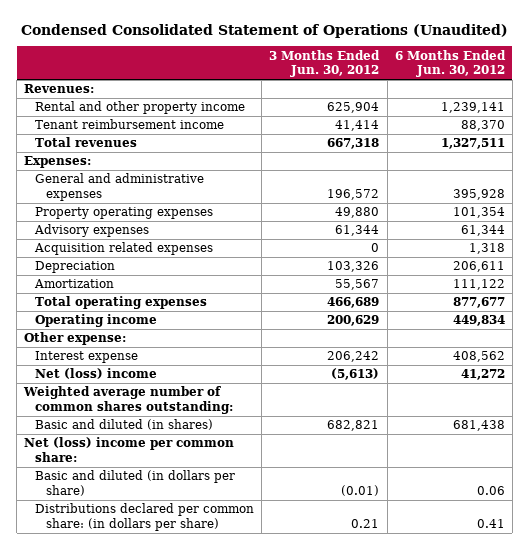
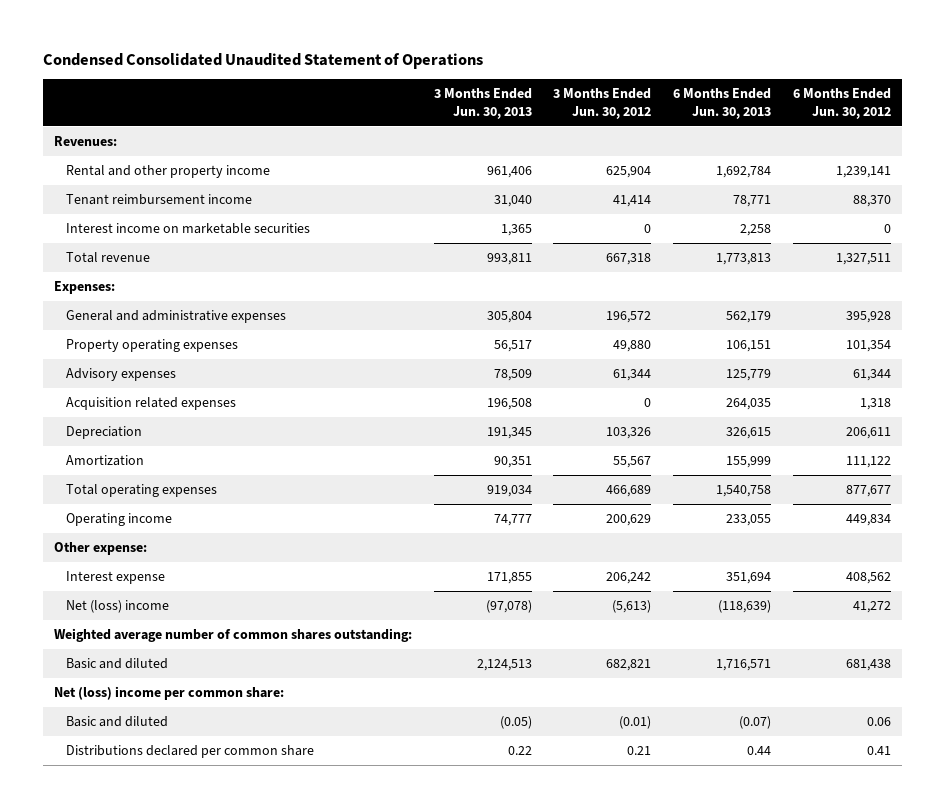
- Condensed Consolidated Statement of Operations (Unaudited)
+ Condensed Consolidated Unaudited Statement of Operations
- | 3 Months Ended Jun. 30, 2012 | 6 Months Ended Jun. 30, 2012
+ | 3 Months Ended Jun. 30, 2013 | 3 Months Ended Jun. 30, 2012 | 6 Months Ended Jun. 30, 2013 | 6 Months Ended Jun. 30, 2012
- Total revenues | 667,318 | 1,327,511
+ Interest income on marketable securities | 1,365 | 0 | 2,258 | 0
+ Total revenue | 993,811 | 667,318 | 1,773,813 | 1,327,511
- Basic and diluted (in shares) | 682,821 | 681,438
+ Basic and diluted | 2,124,513 | 682,821 | 1,716,571 | 681,438
- Basic and diluted (in dollars per share) | (0.01) | 0.06
- Distributions declared per common share: (in dollars per share) | 0.21 | 0.41
+ Basic and diluted | (0.05) | (0.01) | (0.07) | 0.06
+ Distributions declared per common share | 0.22 | 0.21 | 0.44 | 0.41

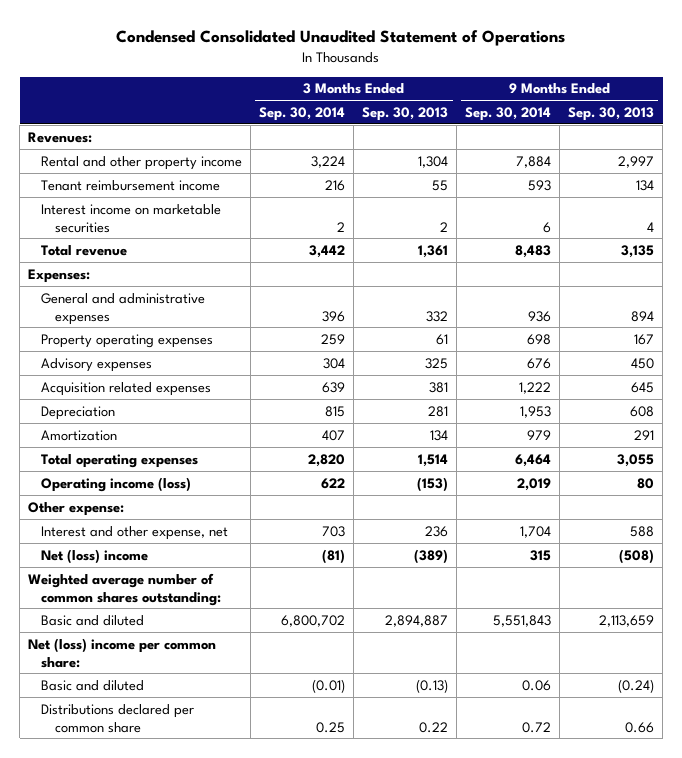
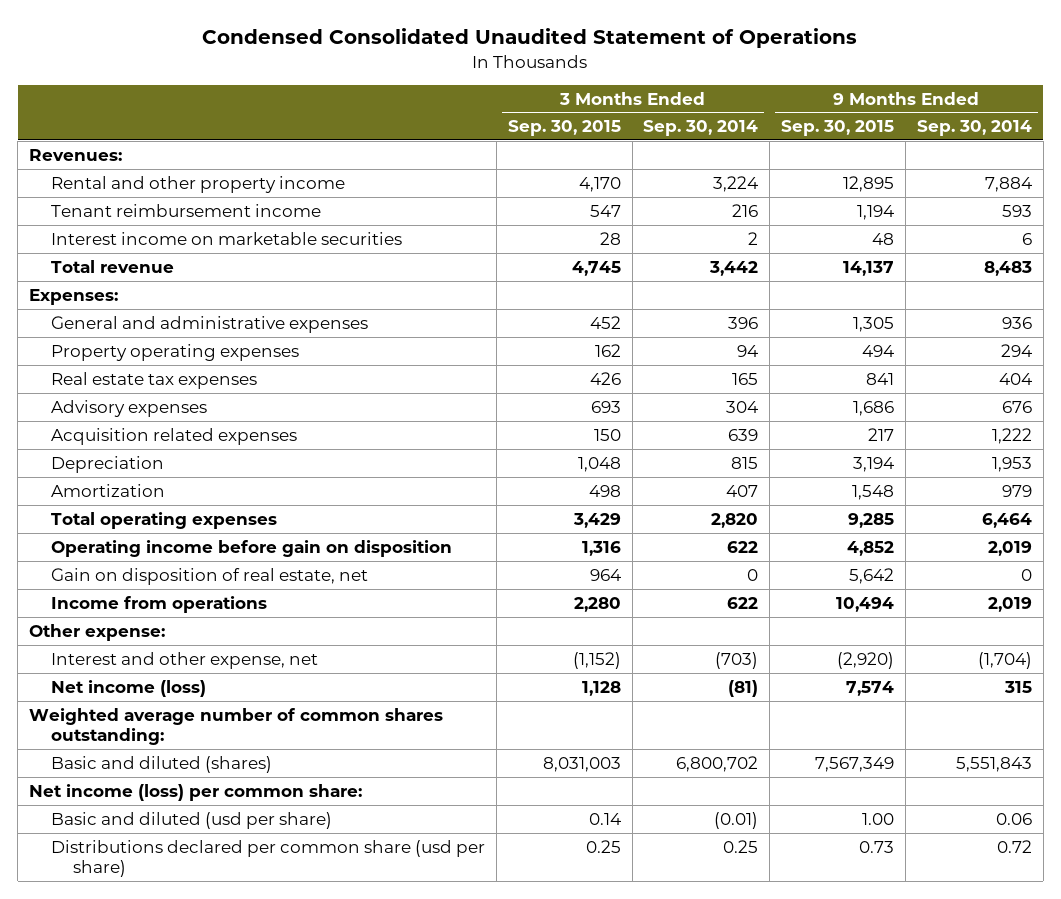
- | 3 Months Ended Sep. 30, 2014 | 3 Months Ended Sep. 30, 2013 | 9 Months Ended Sep. 30, 2014 | 9 Months Ended Sep. 30, 2013
+ | 3 Months Ended Sep. 30, 2015 | 3 Months Ended Sep. 30, 2014 | 9 Months Ended Sep. 30, 2015 | 9 Months Ended Sep. 30, 2014
- Property operating expenses | 259 | 61 | 698 | 167
+ Property operating expenses | 162 | 94 | 494 | 294
+ Real estate tax expenses | 426 | 165 | 841 | 404
- Operating income (loss) | 622 | (153) | 2,019 | 80
+ Operating income before gain on disposition | 1,316 | 622 | 4,852 | 2,019
+ Gain on disposition of real estate, net | 964 | 0 | 5,642 | 0
+ Income from operations | 2,280 | 622 | 10,494 | 2,019
- Interest and other expense, net | 703 | 236 | 1,704 | 588
- Net (loss) income | (81) | (389) | 315 | (508)
+ Interest and other expense, net | (1,152) | (703) | (2,920) | (1,704)
+ Net income (loss) | 1,128 | (81) | 7,574 | 315
- Basic and diluted | 6,800,702 | 2,894,887 | 5,551,843 | 2,113,659
- Net (loss) income per common share:
- Basic and diluted | (0.01) | (0.13) | 0.06 | (0.24)
- Distributions declared per common share | 0.25 | 0.22 | 0.72 | 0.66
+ Basic and diluted (shares) | 8,031,003 | 6,800,702 | 7,567,349 | 5,551,843
+ Net income (loss) per common share:
+ Basic and diluted (usd per share) | 0.14 | (0.01) | 1.00 | 0.06
+ Distributions declared per common share (usd per share) | 0.25 | 0.25 | 0.73 | 0.72

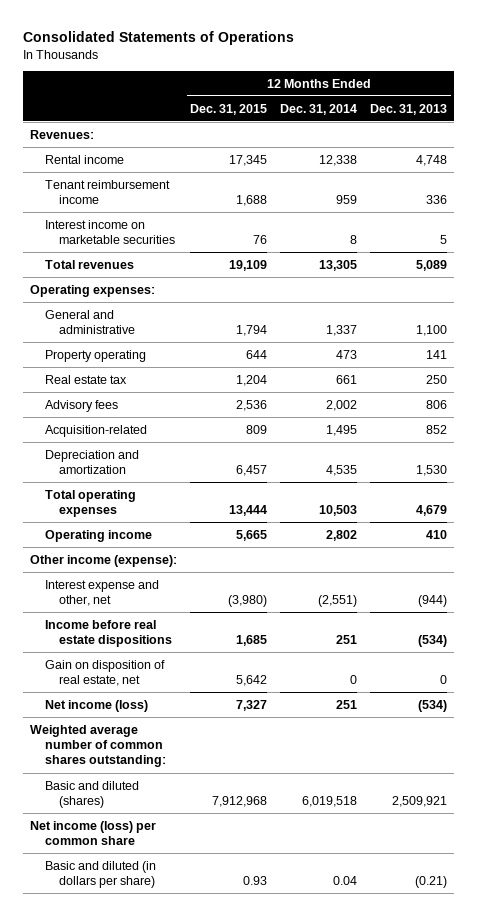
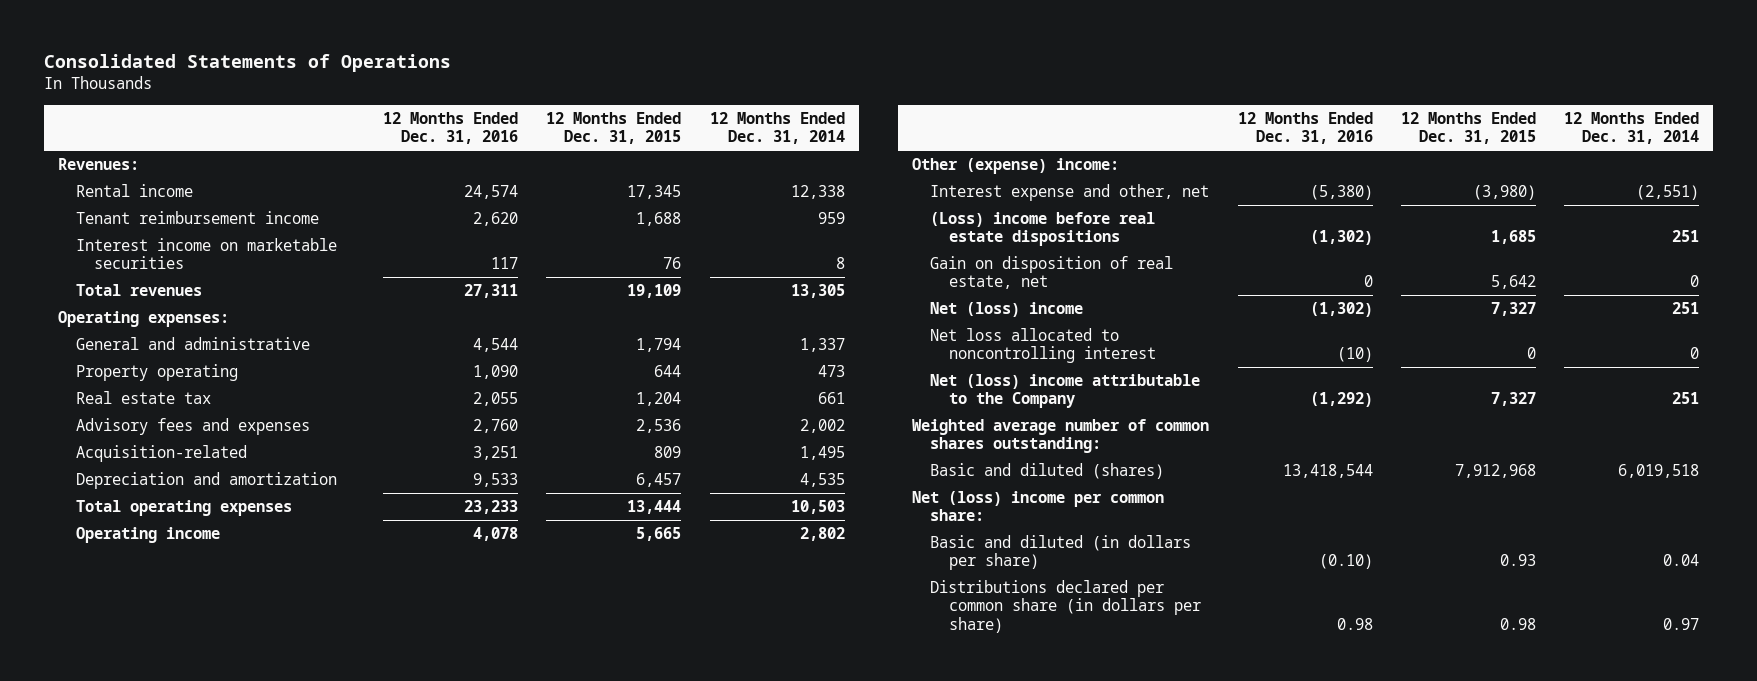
- | 12 Months Ended Dec. 31, 2015 | 12 Months Ended Dec. 31, 2014 | 12 Months Ended Dec. 31, 2013
+ | 12 Months Ended Dec. 31, 2016 | 12 Months Ended Dec. 31, 2015 | 12 Months Ended Dec. 31, 2014
- Advisory fees | 2,536 | 2,002 | 806
+ Advisory fees and expenses | 2,760 | 2,536 | 2,002
- Other income (expense):
+ Other (expense) income:
- Income before real estate dispositions | 1,685 | 251 | (534)
+ (Loss) income before real estate dispositions | (1,302) | 1,685 | 251
- Net income (loss) | 7,327 | 251 | (534)
+ Net (loss) income | (1,302) | 7,327 | 251
+ Net loss allocated to noncontrolling interest | (10) | 0 | 0
+ Net (loss) income attributable to the Company | (1,292) | 7,327 | 251
- Net income (loss) per common share
+ Net (loss) income per common share:
+ Distributions declared per common share (in dollars per share) | 0.98 | 0.98 | 0.97

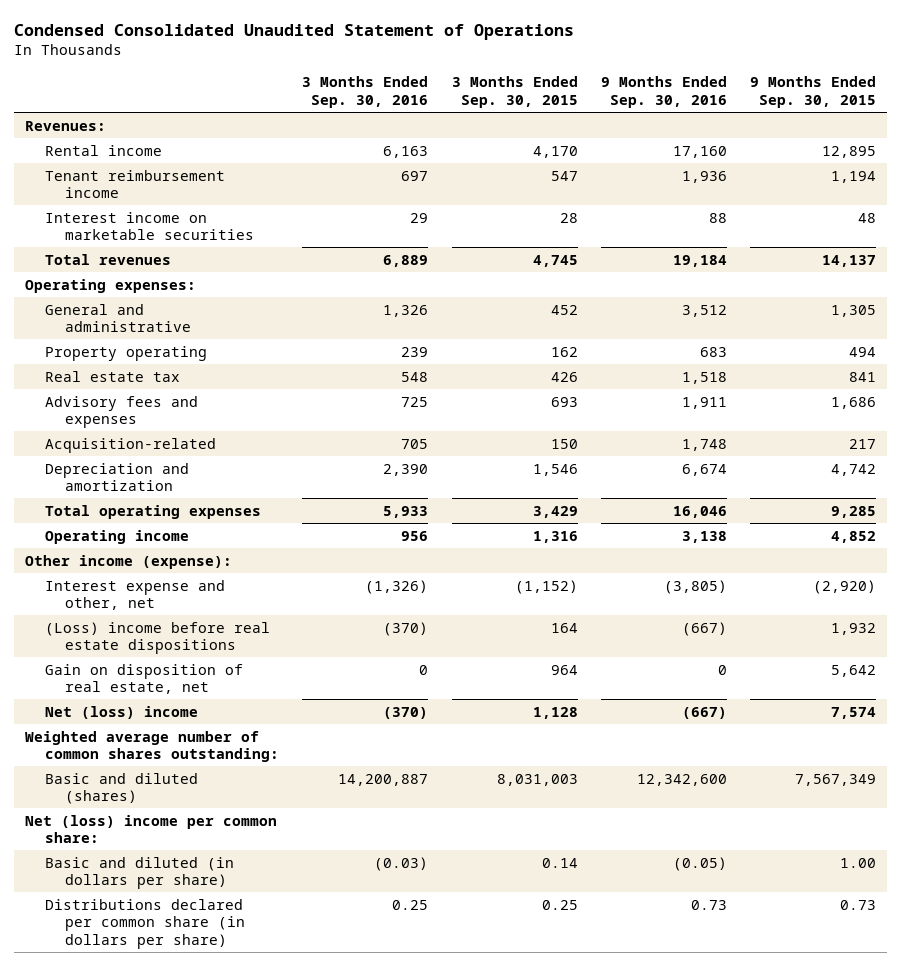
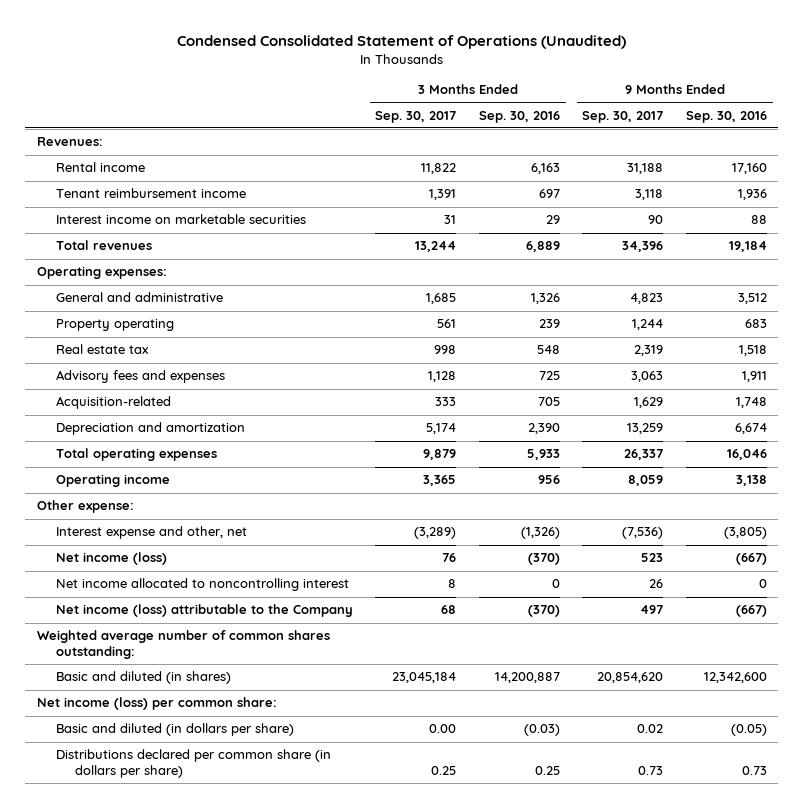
- Condensed Consolidated Unaudited Statement of Operations
+ Condensed Consolidated Statement of Operations (Unaudited)
- | 3 Months Ended Sep. 30, 2016 | 3 Months Ended Sep. 30, 2015 | 9 Months Ended Sep. 30, 2016 | 9 Months Ended Sep. 30, 2015
+ | 3 Months Ended Sep. 30, 2017 | 3 Months Ended Sep. 30, 2016 | 9 Months Ended Sep. 30, 2017 | 9 Months Ended Sep. 30, 2016
- Other income (expense):
+ Other expense:
- (Loss) income before real estate dispositions | (370) | 164 | (667) | 1,932
- Gain on disposition of real estate, net | 0 | 964 | 0 | 5,642
- Net (loss) income | (370) | 1,128 | (667) | 7,574
+ Net income (loss) | 76 | (370) | 523 | (667)
+ Net income allocated to noncontrolling interest | 8 | 0 | 26 | 0
+ Net income (loss) attributable to the Company | 68 | (370) | 497 | (667)
- Basic and diluted (shares) | 14,200,887 | 8,031,003 | 12,342,600 | 7,567,349
- Net (loss) income per common share:
+ Basic and diluted (in shares) | 23,045,184 | 14,200,887 | 20,854,620 | 12,342,600
+ Net income (loss) per common share:

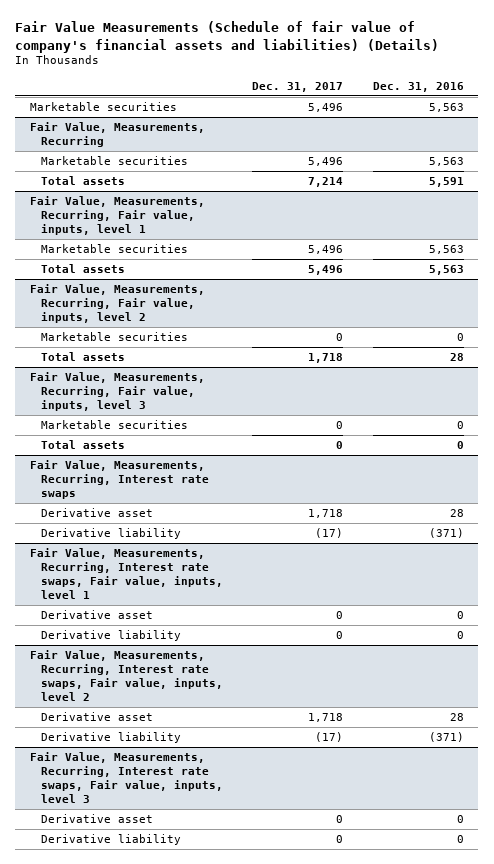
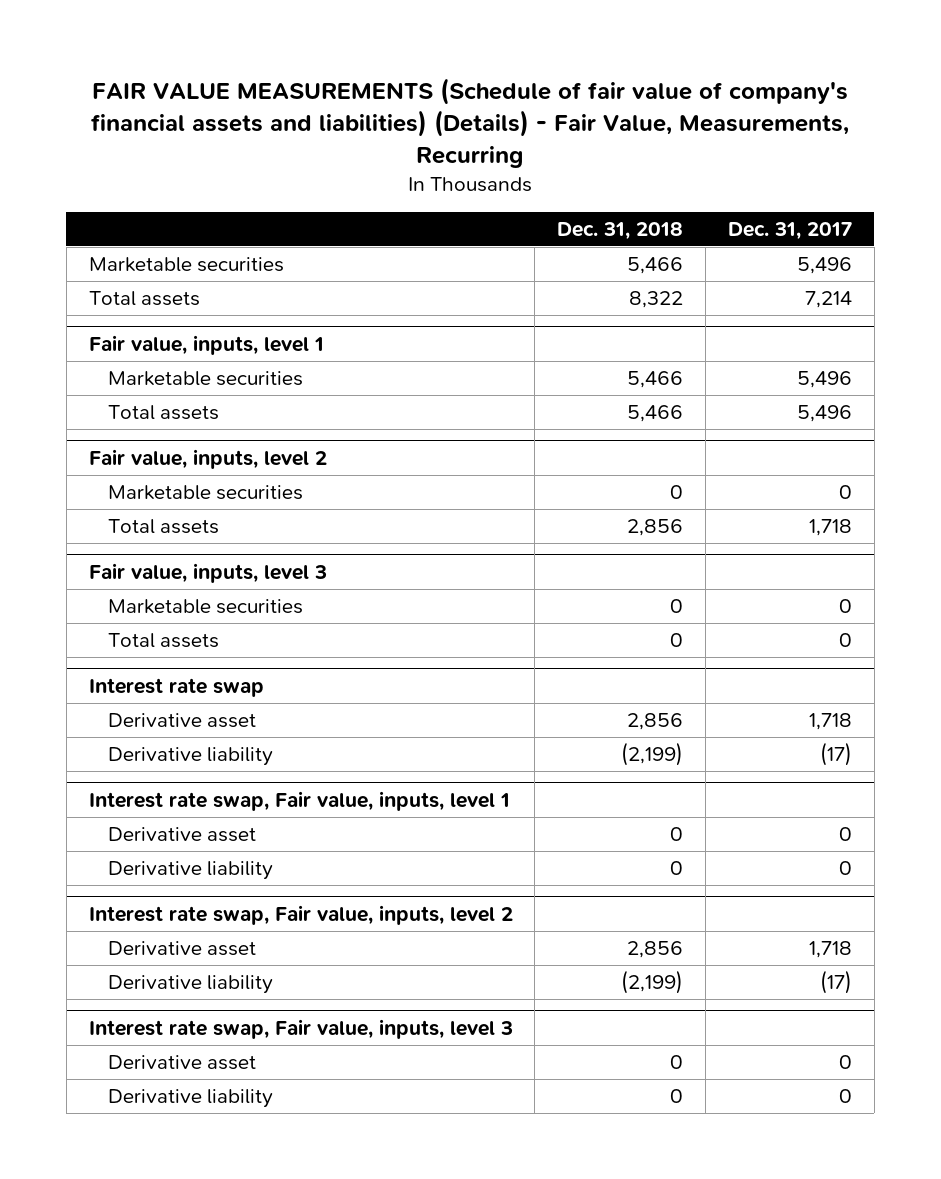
- Fair Value Measurements (Schedule of fair value of company's financial assets and liabilities) (Details)
+ FAIR VALUE MEASUREMENTS (Schedule of fair value of company's financial assets and liabilities) (Details) - Fair Value, Measurements, Recurring
- | Dec. 31, 2017 | Dec. 31, 2016
+ | Dec. 31, 2018 | Dec. 31, 2017
- Fair Value, Measurements, Recurring
- Marketable securities | 5,496 | 5,563
- Fair Value, Measurements, Recurring, Fair value, inputs, level 1
+ Fair value, inputs, level 1
- Fair Value, Measurements, Recurring, Fair value, inputs, level 2
+ Fair value, inputs, level 2
- Fair Value, Measurements, Recurring, Fair value, inputs, level 3
+ Fair value, inputs, level 3
- Fair Value, Measurements, Recurring, Interest rate swaps
+ Interest rate swap
- Fair Value, Measurements, Recurring, Interest rate swaps, Fair value, inputs, level 1
+ Interest rate swap, Fair value, inputs, level 1
- Fair Value, Measurements, Recurring, Interest rate swaps, Fair value, inputs, level 2
+ Interest rate swap, Fair value, inputs, level 2
- Fair Value, Measurements, Recurring, Interest rate swaps, Fair value, inputs, level 3
+ Interest rate swap, Fair value, inputs, level 3

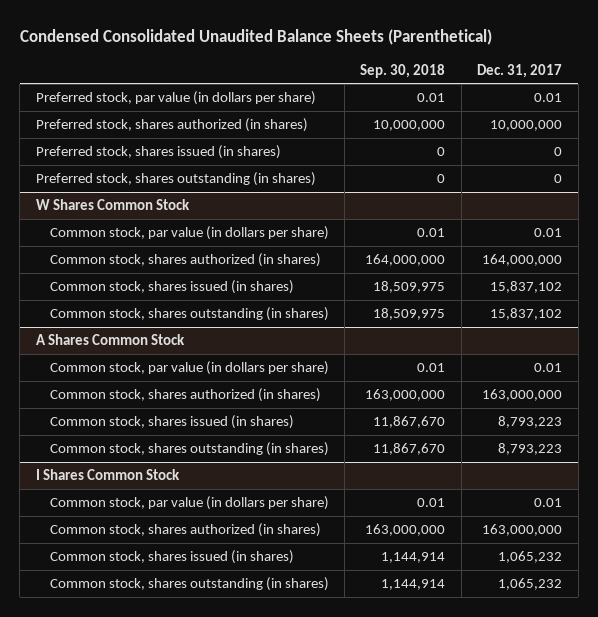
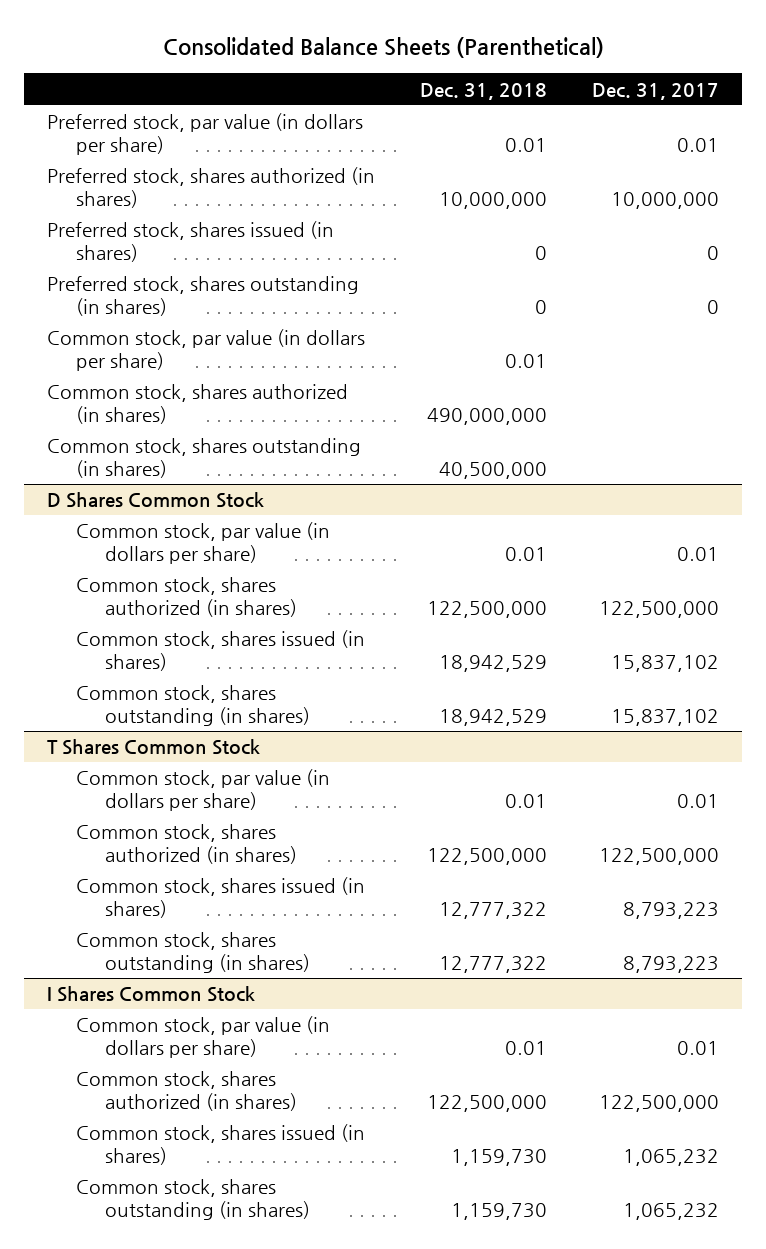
- Condensed Consolidated Unaudited Balance Sheets (Parenthetical)
+ Consolidated Balance Sheets (Parenthetical)
- | Sep. 30, 2018 | Dec. 31, 2017
+ | Dec. 31, 2018 | Dec. 31, 2017
- W Shares Common Stock
+ Common stock, par value (in dollars per share) | 0.01 |
+ Common stock, shares authorized (in shares) | 490,000,000 |
+ Common stock, shares outstanding (in shares) | 40,500,000 |
+ D Shares Common Stock
- Common stock, shares authorized (in shares) | 164,000,000 | 164,000,000
+ Common stock, shares authorized (in shares) | 122,500,000 | 122,500,000
- A Shares Common Stock
+ T Shares Common Stock
- Common stock, shares authorized (in shares) | 163,000,000 | 163,000,000
+ Common stock, shares authorized (in shares) | 122,500,000 | 122,500,000
@ I Shares Common Stock
- Common stock, shares authorized (in shares) | 163,000,000 | 163,000,000
+ Common stock, shares authorized (in shares) | 122,500,000 | 122,500,000

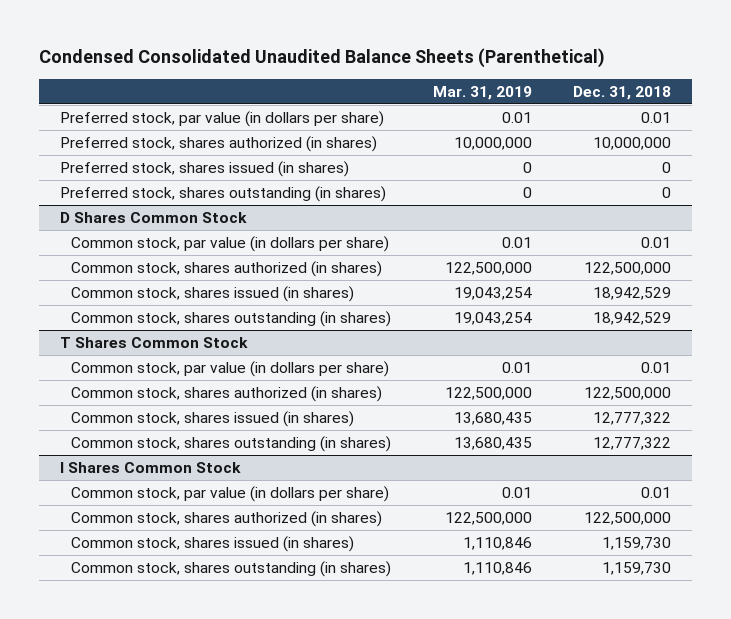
- Consolidated Balance Sheets (Parenthetical)
+ Condensed Consolidated Unaudited Balance Sheets (Parenthetical)
- | Dec. 31, 2018 | Dec. 31, 2017
+ | Mar. 31, 2019 | Dec. 31, 2018
- Common stock, par value (in dollars per share) | 0.01 |
- Common stock, shares authorized (in shares) | 490,000,000 |
- Common stock, shares outstanding (in shares) | 40,500,000 |

